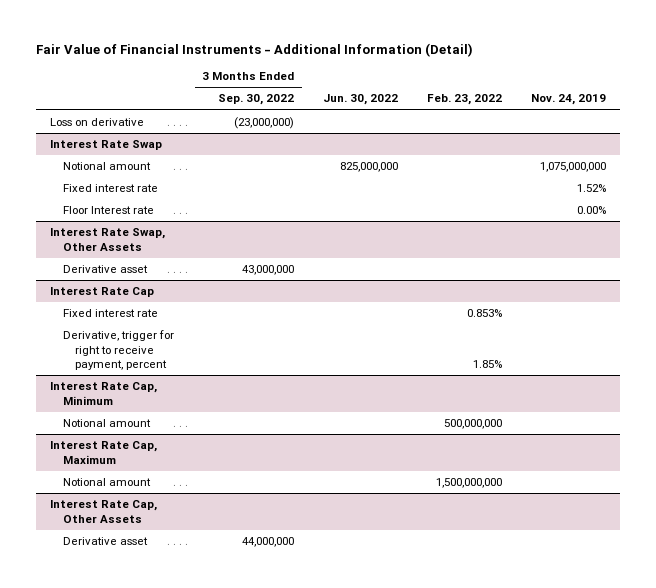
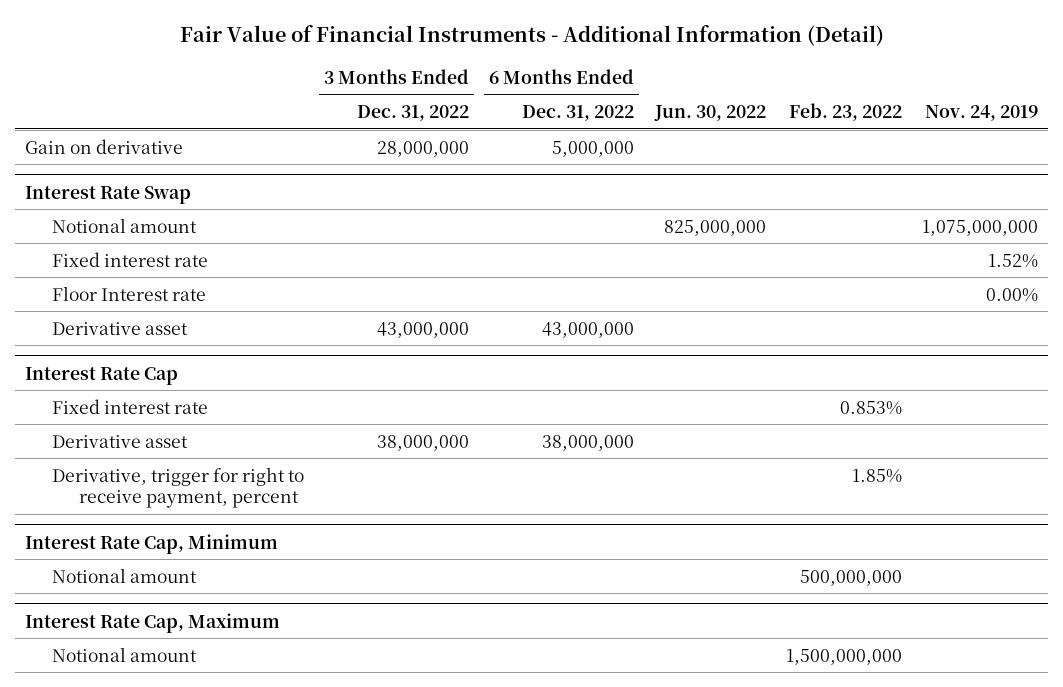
- | 3 Months Ended Sep. 30, 2022 | Jun. 30, 2022 | Feb. 23, 2022 | Nov. 24, 2019
+ | 3 Months Ended Dec. 31, 2022 | 6 Months Ended Dec. 31, 2022 | Jun. 30, 2022 | Feb. 23, 2022 | Nov. 24, 2019
- Loss on derivative | (23,000,000) | | |
+ Gain on derivative | 28,000,000 | 5,000,000 | | |
- Interest Rate Swap, Other Assets
- Derivative asset | 43,000,000 | | |
@ Interest Rate Swap
+ Derivative asset | 43,000,000 | 43,000,000 | | |
@ Interest Rate Cap
+ Derivative asset | 38,000,000 | 38,000,000 | | |
- Interest Rate Cap, Other Assets
- Derivative asset | 44,000,000 | | |

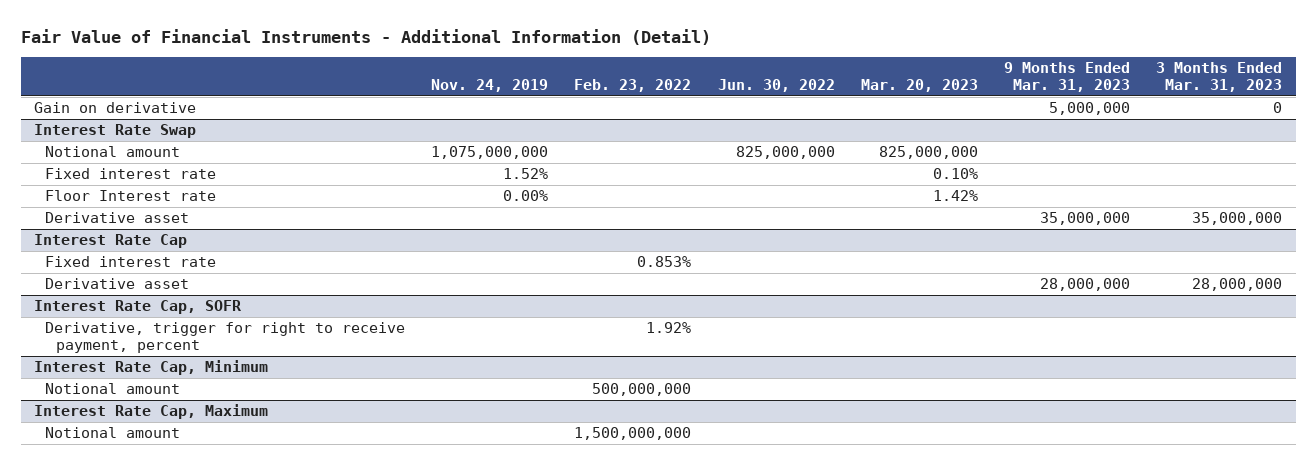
- | 3 Months Ended Dec. 31, 2022 | 6 Months Ended Dec. 31, 2022 | Jun. 30, 2022 | Feb. 23, 2022 | Nov. 24, 2019
+ | Nov. 24, 2019 | Feb. 23, 2022 | Jun. 30, 2022 | Mar. 20, 2023 | 9 Months Ended Mar. 31, 2023 | 3 Months Ended Mar. 31, 2023
@ Interest Rate Cap
- Derivative, trigger for right to receive payment, percent | | | | 1.85% |
+ Interest Rate Cap, SOFR
+ Derivative, trigger for right to receive payment, percent | | 1.92% | | | |

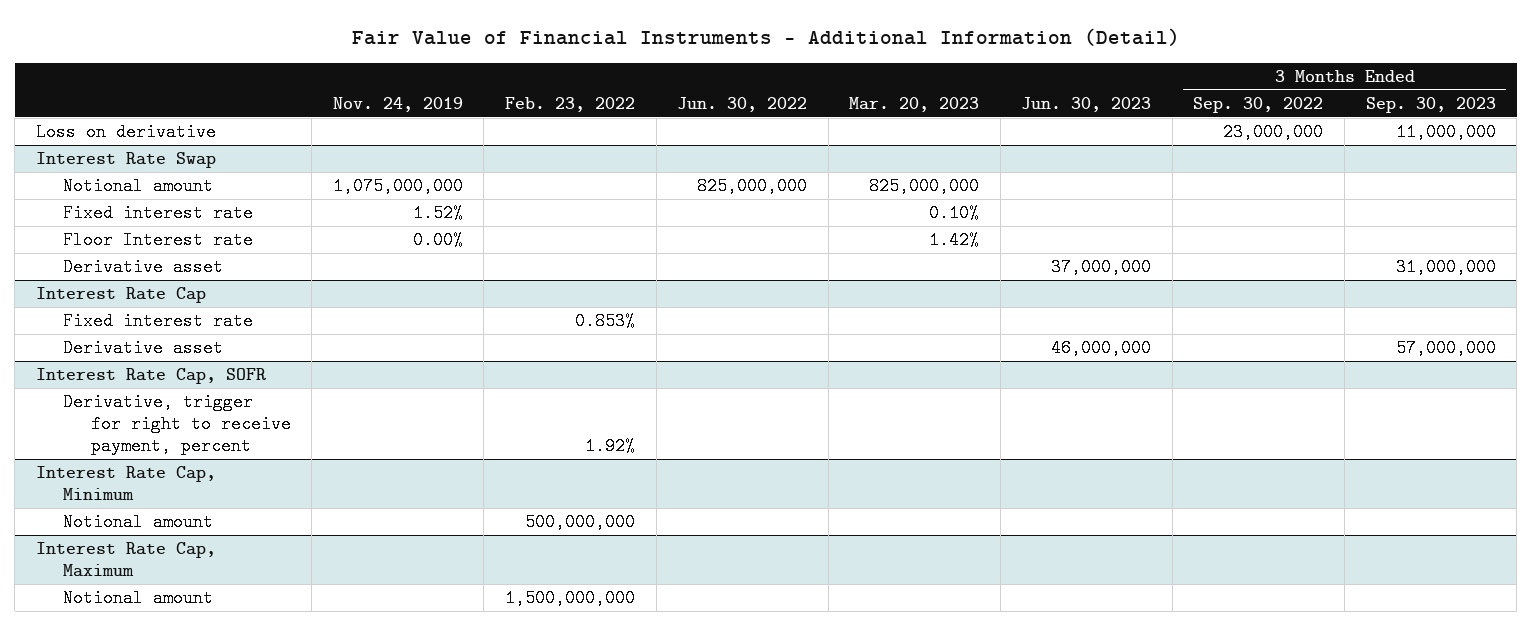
- | Nov. 24, 2019 | Feb. 23, 2022 | Jun. 30, 2022 | Mar. 20, 2023 | 9 Months Ended Mar. 31, 2023 | 3 Months Ended Mar. 31, 2023
+ | Nov. 24, 2019 | Feb. 23, 2022 | Jun. 30, 2022 | Mar. 20, 2023 | Jun. 30, 2023 | 3 Months Ended Sep. 30, 2022 | 3 Months Ended Sep. 30, 2023
- Gain on derivative | | | | | 5,000,000 | 0
+ Loss on derivative | | | | | | 23,000,000 | 11,000,000

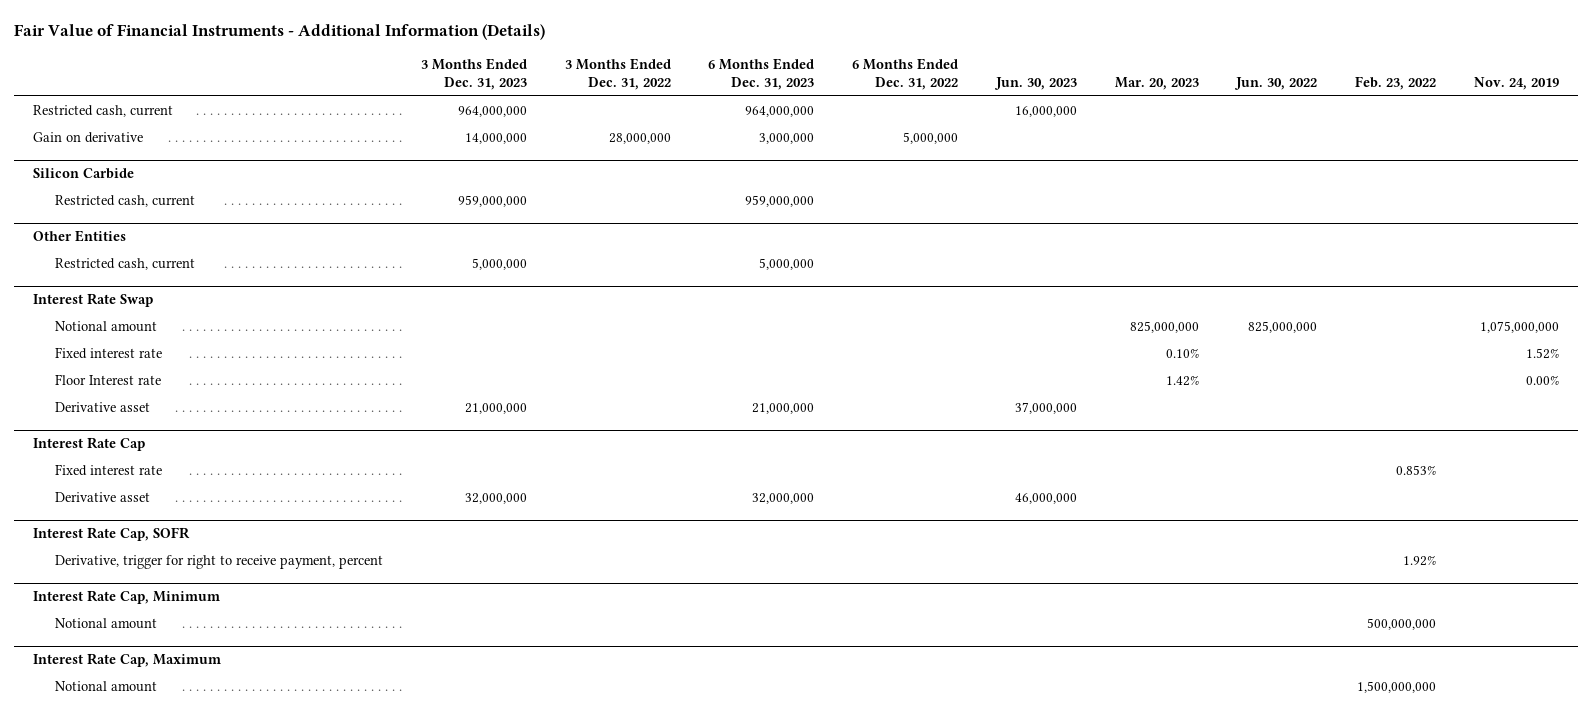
- Fair Value of Financial Instruments - Additional Information (Detail)
+ Fair Value of Financial Instruments - Additional Information (Details)
- | Nov. 24, 2019 | Feb. 23, 2022 | Jun. 30, 2022 | Mar. 20, 2023 | Jun. 30, 2023 | 3 Months Ended Sep. 30, 2022 | 3 Months Ended Sep. 30, 2023
+ | 3 Months Ended Dec. 31, 2023 | 3 Months Ended Dec. 31, 2022 | 6 Months Ended Dec. 31, 2023 | 6 Months Ended Dec. 31, 2022 | Jun. 30, 2023 | Mar. 20, 2023 | Jun. 30, 2022 | Feb. 23, 2022 | Nov. 24, 2019
- Loss on derivative | | | | | | 23,000,000 | 11,000,000
+ Restricted cash, current | 964,000,000 | | 964,000,000 | | 16,000,000 | | | |
+ Gain on derivative | 14,000,000 | 28,000,000 | 3,000,000 | 5,000,000 | | | | |
+ Silicon Carbide
+ Restricted cash, current | 959,000,000 | | 959,000,000 | | | | | |
+ Other Entities
+ Restricted cash, current | 5,000,000 | | 5,000,000 | | | | | |

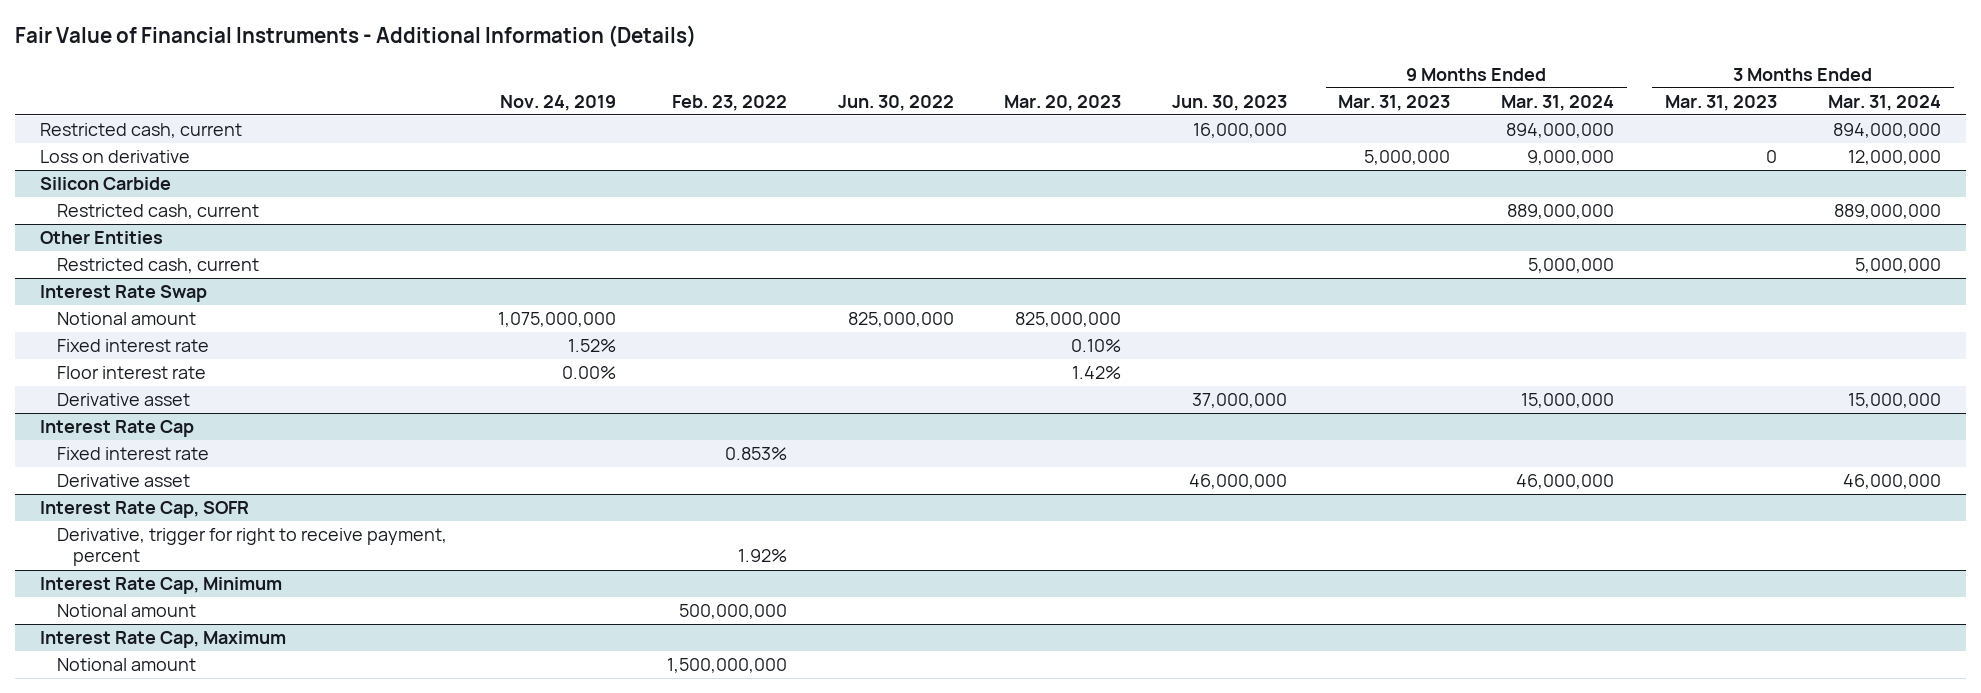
- | 3 Months Ended Dec. 31, 2023 | 3 Months Ended Dec. 31, 2022 | 6 Months Ended Dec. 31, 2023 | 6 Months Ended Dec. 31, 2022 | Jun. 30, 2023 | Mar. 20, 2023 | Jun. 30, 2022 | Feb. 23, 2022 | Nov. 24, 2019
+ | Nov. 24, 2019 | Feb. 23, 2022 | Jun. 30, 2022 | Mar. 20, 2023 | Jun. 30, 2023 | 9 Months Ended Mar. 31, 2023 | 9 Months Ended Mar. 31, 2024 | 3 Months Ended Mar. 31, 2023 | 3 Months Ended Mar. 31, 2024
- Gain on derivative | 14,000,000 | 28,000,000 | 3,000,000 | 5,000,000 | | | | |
+ Loss on derivative | | | | | | 5,000,000 | 9,000,000 | 0 | 12,000,000
@ Interest Rate Swap
- Floor Interest rate | | | | | | 1.42% | | | 0.00%
+ Floor interest rate | 0.00% | | | 1.42% | | | | |

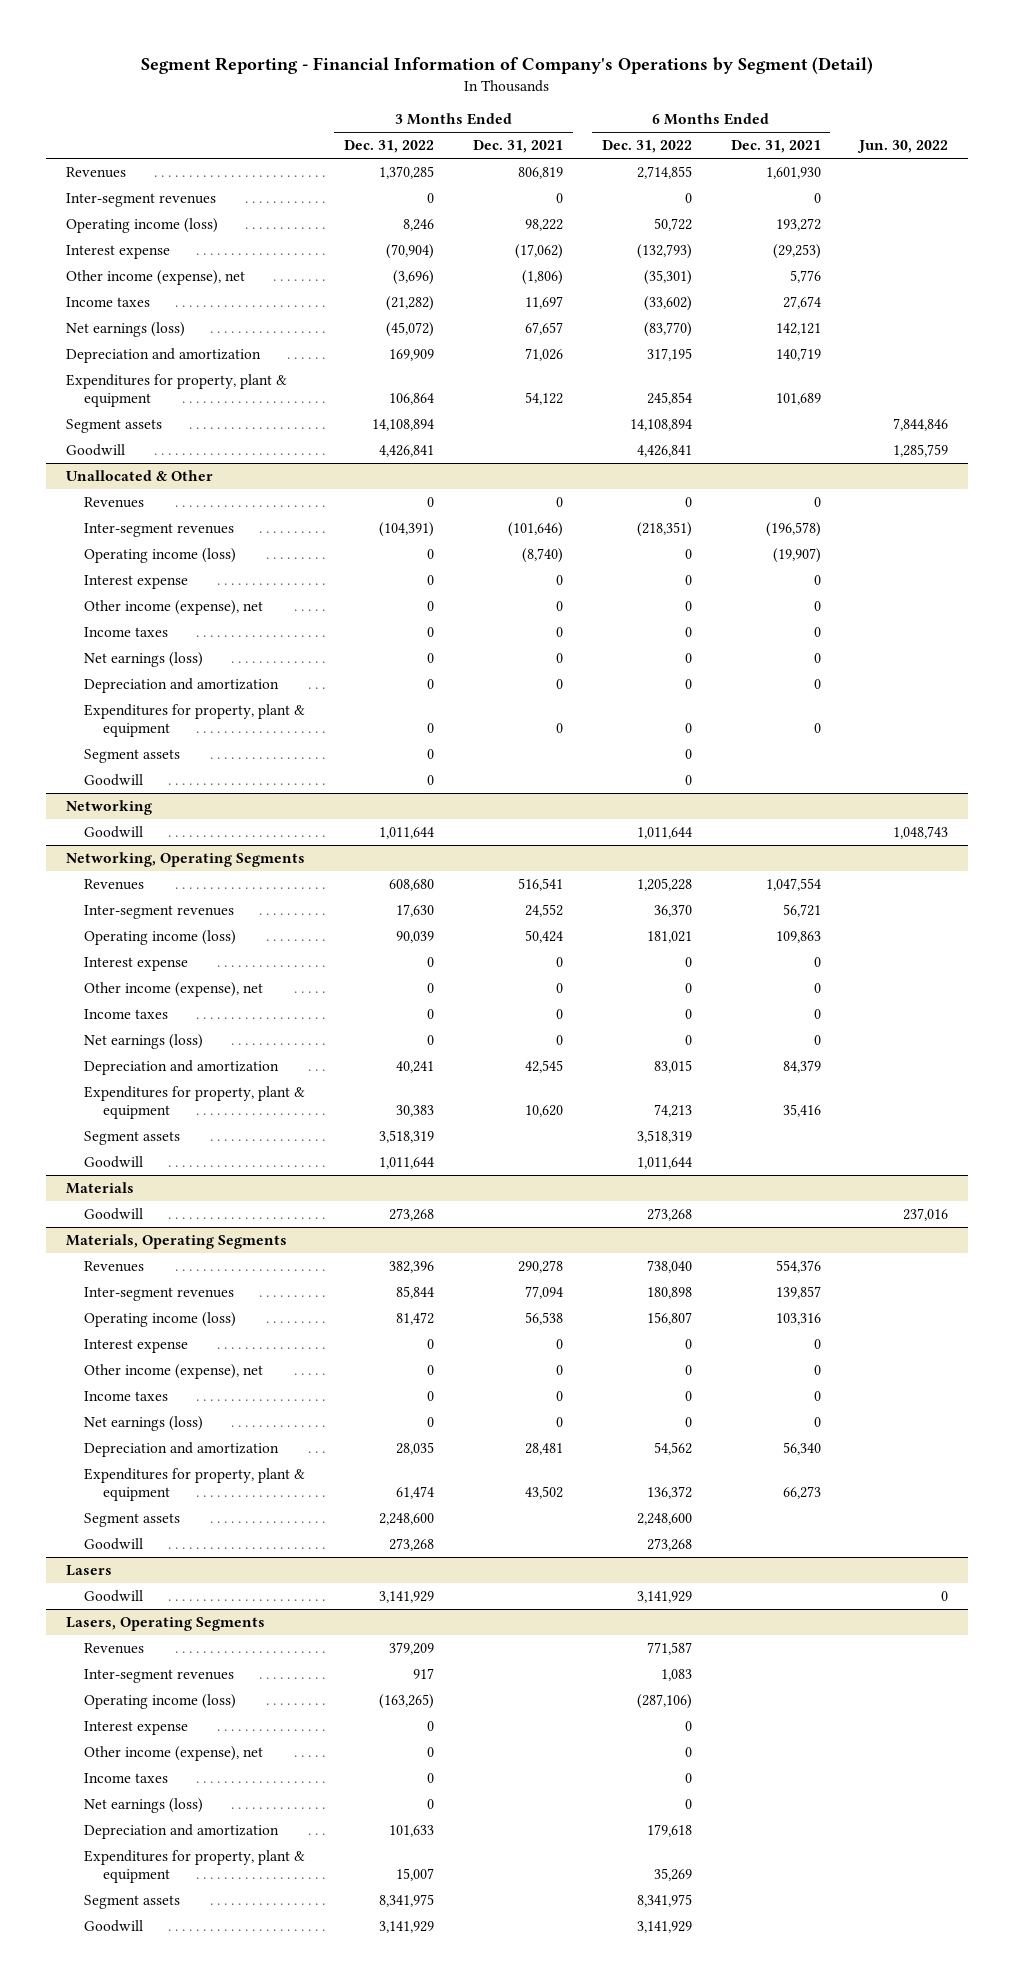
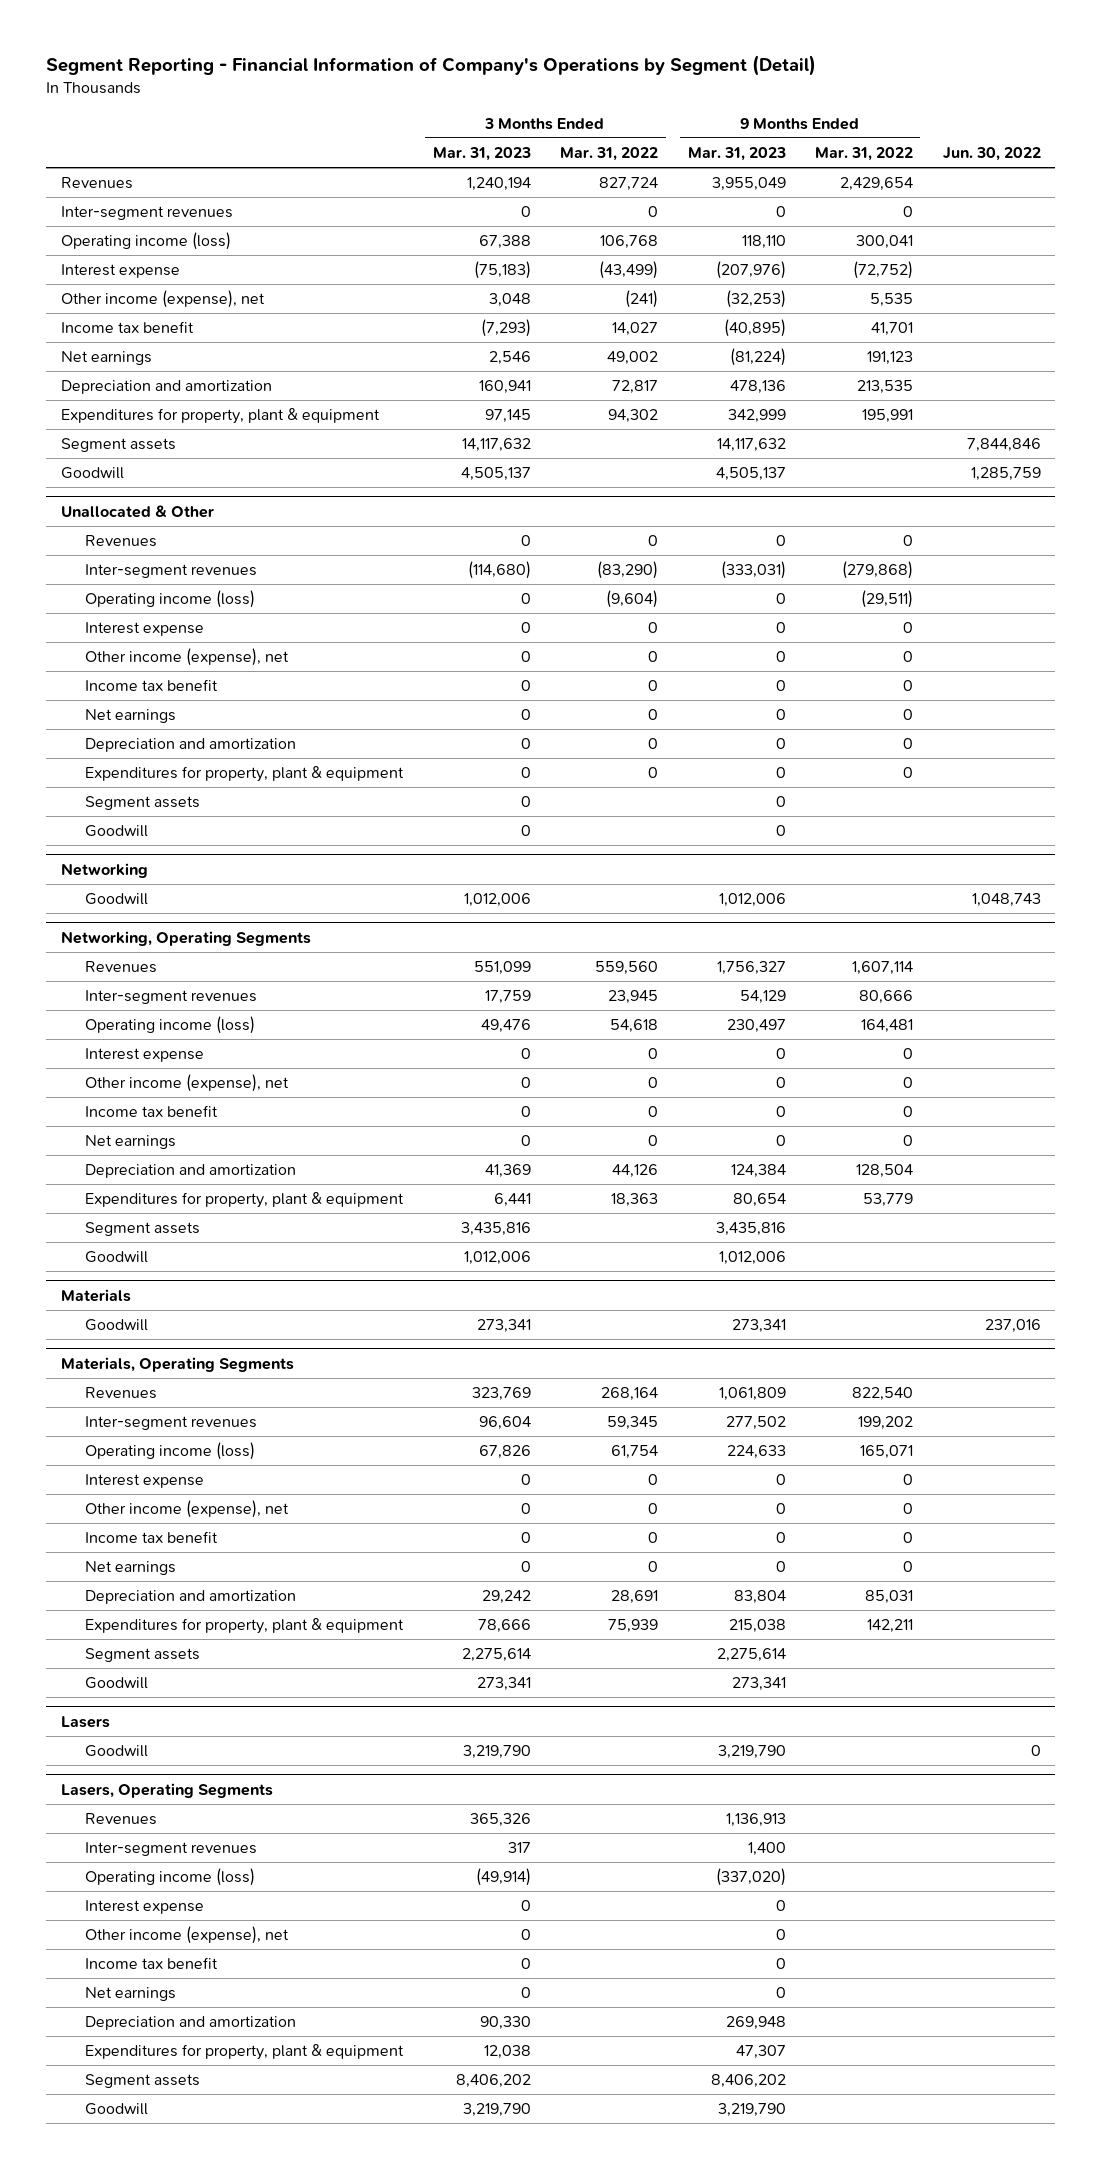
- | 3 Months Ended Dec. 31, 2022 | 3 Months Ended Dec. 31, 2021 | 6 Months Ended Dec. 31, 2022 | 6 Months Ended Dec. 31, 2021 | Jun. 30, 2022
+ | 3 Months Ended Mar. 31, 2023 | 3 Months Ended Mar. 31, 2022 | 9 Months Ended Mar. 31, 2023 | 9 Months Ended Mar. 31, 2022 | Jun. 30, 2022
- Income taxes | (21,282) | 11,697 | (33,602) | 27,674 |
- Net earnings (loss) | (45,072) | 67,657 | (83,770) | 142,121 |
+ Income tax benefit | (7,293) | 14,027 | (40,895) | 41,701 |
+ Net earnings | 2,546 | 49,002 | (81,224) | 191,123 |
@ Unallocated & Other
- Income taxes | 0 | 0 | 0 | 0 |
- Net earnings (loss) | 0 | 0 | 0 | 0 |
+ Income tax benefit | 0 | 0 | 0 | 0 |
+ Net earnings | 0 | 0 | 0 | 0 |
@ Networking, Operating Segments
- Income taxes | 0 | 0 | 0 | 0 |
- Net earnings (loss) | 0 | 0 | 0 | 0 |
+ Income tax benefit | 0 | 0 | 0 | 0 |
+ Net earnings | 0 | 0 | 0 | 0 |
@ Materials, Operating Segments
- Income taxes | 0 | 0 | 0 | 0 |
- Net earnings (loss) | 0 | 0 | 0 | 0 |
+ Income tax benefit | 0 | 0 | 0 | 0 |
+ Net earnings | 0 | 0 | 0 | 0 |
@ Lasers, Operating Segments
- Income taxes | 0 | | 0 | |
- Net earnings (loss) | 0 | | 0 | |
+ Income tax benefit | 0 | | 0 | |
+ Net earnings | 0 | | 0 | |

